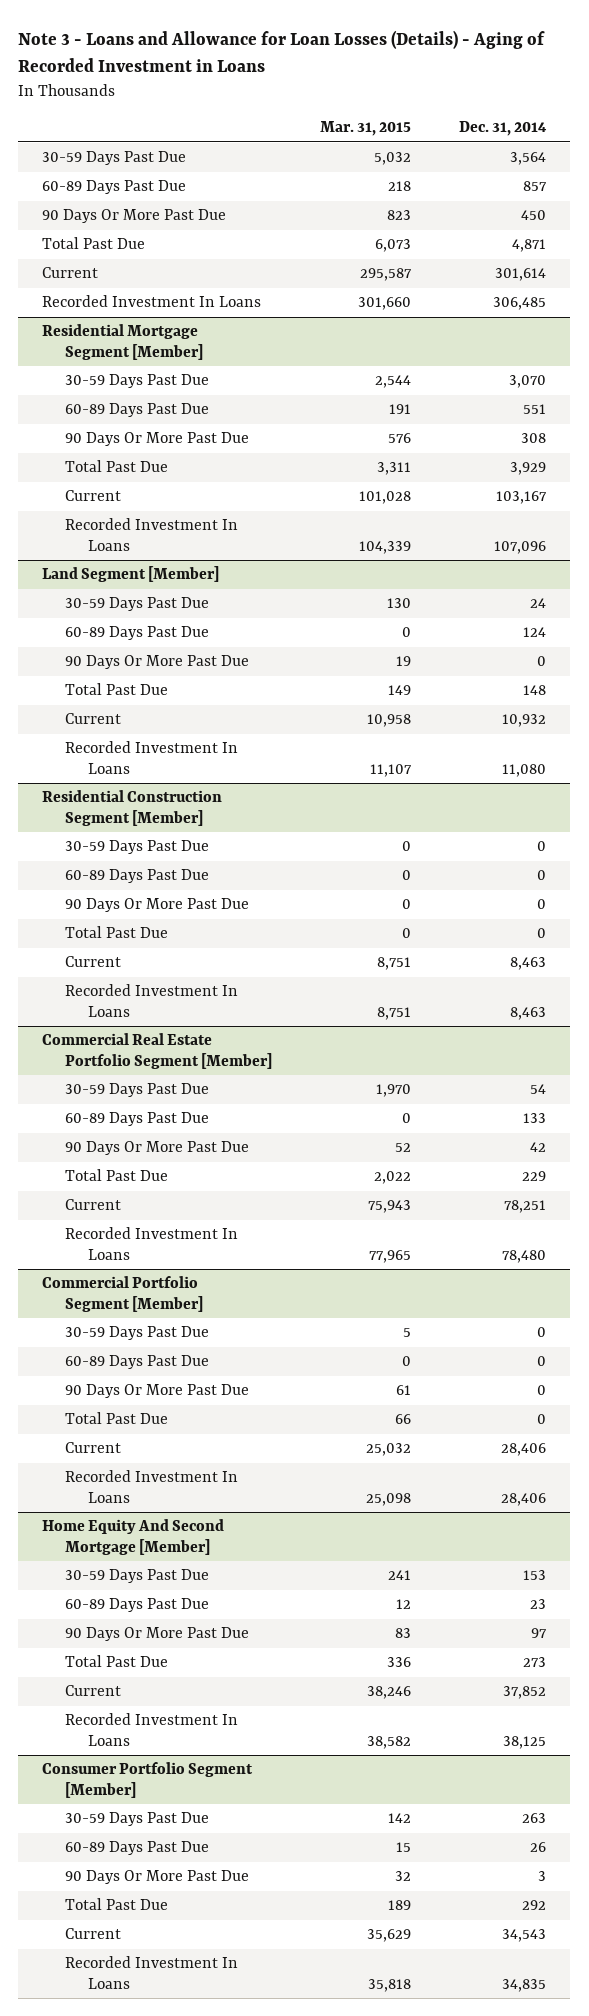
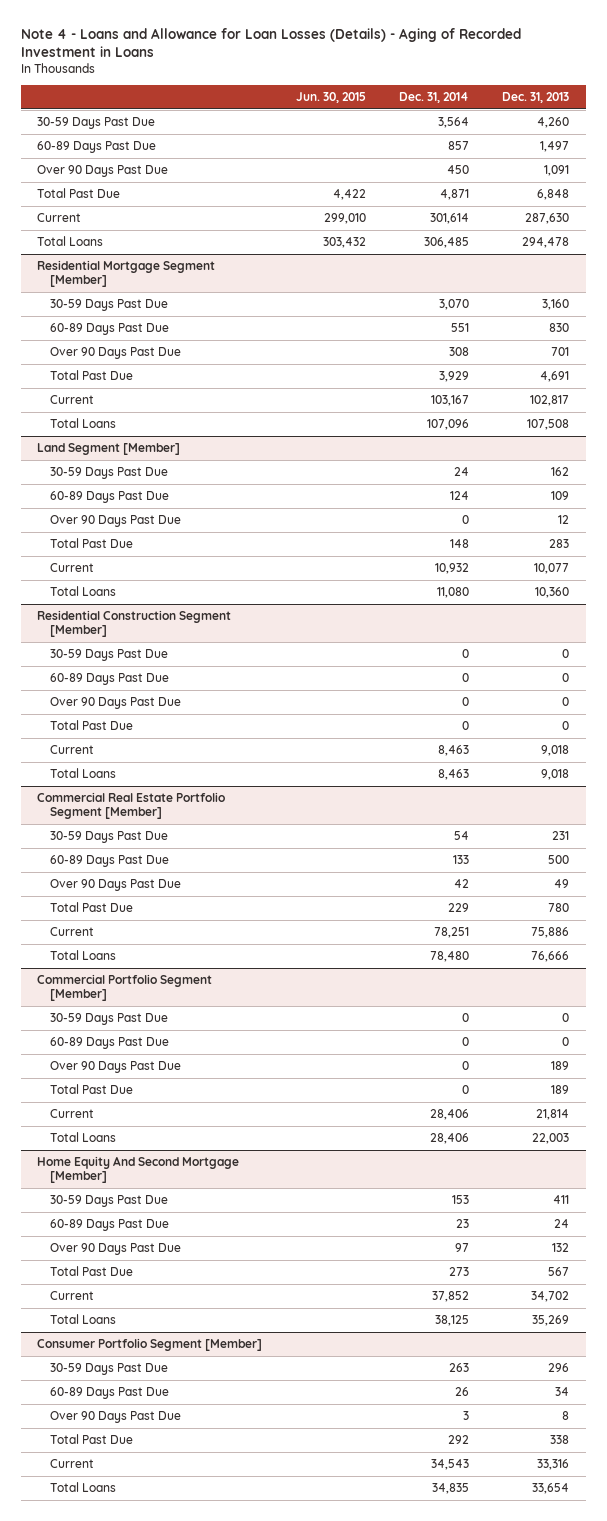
- Note 3 - Loans and Allowance for Loan Losses (Details) - Aging of Recorded Investment in Loans
+ Note 4 - Loans and Allowance for Loan Losses (Details) - Aging of Recorded Investment in Loans
- | Mar. 31, 2015 | Dec. 31, 2014
+ | Jun. 30, 2015 | Dec. 31, 2014 | Dec. 31, 2013
- 90 Days Or More Past Due | 823 | 450
+ Over 90 Days Past Due | | 450 | 1,091
- Recorded Investment In Loans | 301,660 | 306,485
+ Total Loans | 303,432 | 306,485 | 294,478
@ Residential Mortgage Segment [Member]
- 90 Days Or More Past Due | 576 | 308
+ Over 90 Days Past Due | | 308 | 701
- Recorded Investment In Loans | 104,339 | 107,096
+ Total Loans | | 107,096 | 107,508
@ Land Segment [Member]
- 90 Days Or More Past Due | 19 | 0
+ Over 90 Days Past Due | | 0 | 12
- Recorded Investment In Loans | 11,107 | 11,080
+ Total Loans | | 11,080 | 10,360
@ Residential Construction Segment [Member]
- 90 Days Or More Past Due | 0 | 0
+ Over 90 Days Past Due | | 0 | 0
- Recorded Investment In Loans | 8,751 | 8,463
+ Total Loans | | 8,463 | 9,018
@ Commercial Real Estate Portfolio Segment [Member]
- 90 Days Or More Past Due | 52 | 42
+ Over 90 Days Past Due | | 42 | 49
- Recorded Investment In Loans | 77,965 | 78,480
+ Total Loans | | 78,480 | 76,666
@ Commercial Portfolio Segment [Member]
- 90 Days Or More Past Due | 61 | 0
+ Over 90 Days Past Due | | 0 | 189
- Recorded Investment In Loans | 25,098 | 28,406
+ Total Loans | | 28,406 | 22,003
@ Home Equity And Second Mortgage [Member]
- 90 Days Or More Past Due | 83 | 97
+ Over 90 Days Past Due | | 97 | 132
- Recorded Investment In Loans | 38,582 | 38,125
+ Total Loans | | 38,125 | 35,269
@ Consumer Portfolio Segment [Member]
- 90 Days Or More Past Due | 32 | 3
+ Over 90 Days Past Due | | 3 | 8
- Recorded Investment In Loans | 35,818 | 34,835
+ Total Loans | | 34,835 | 33,654

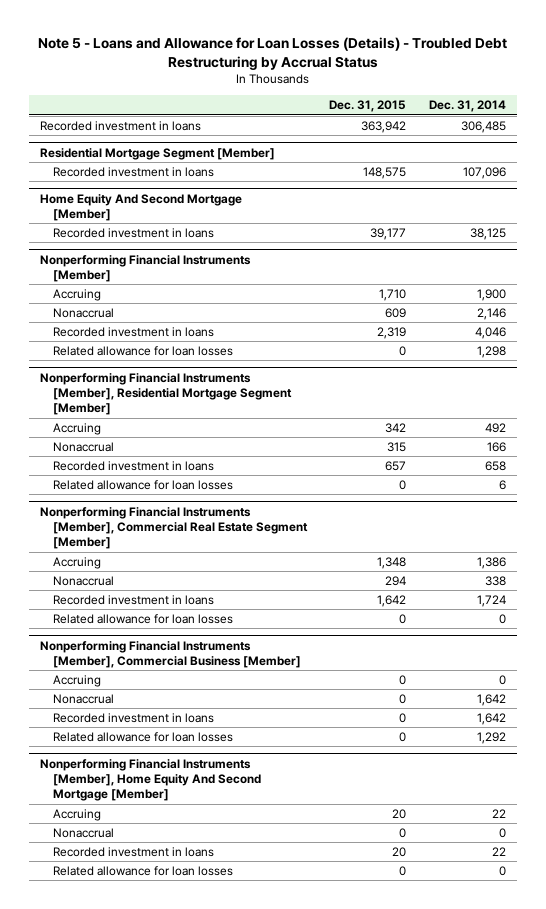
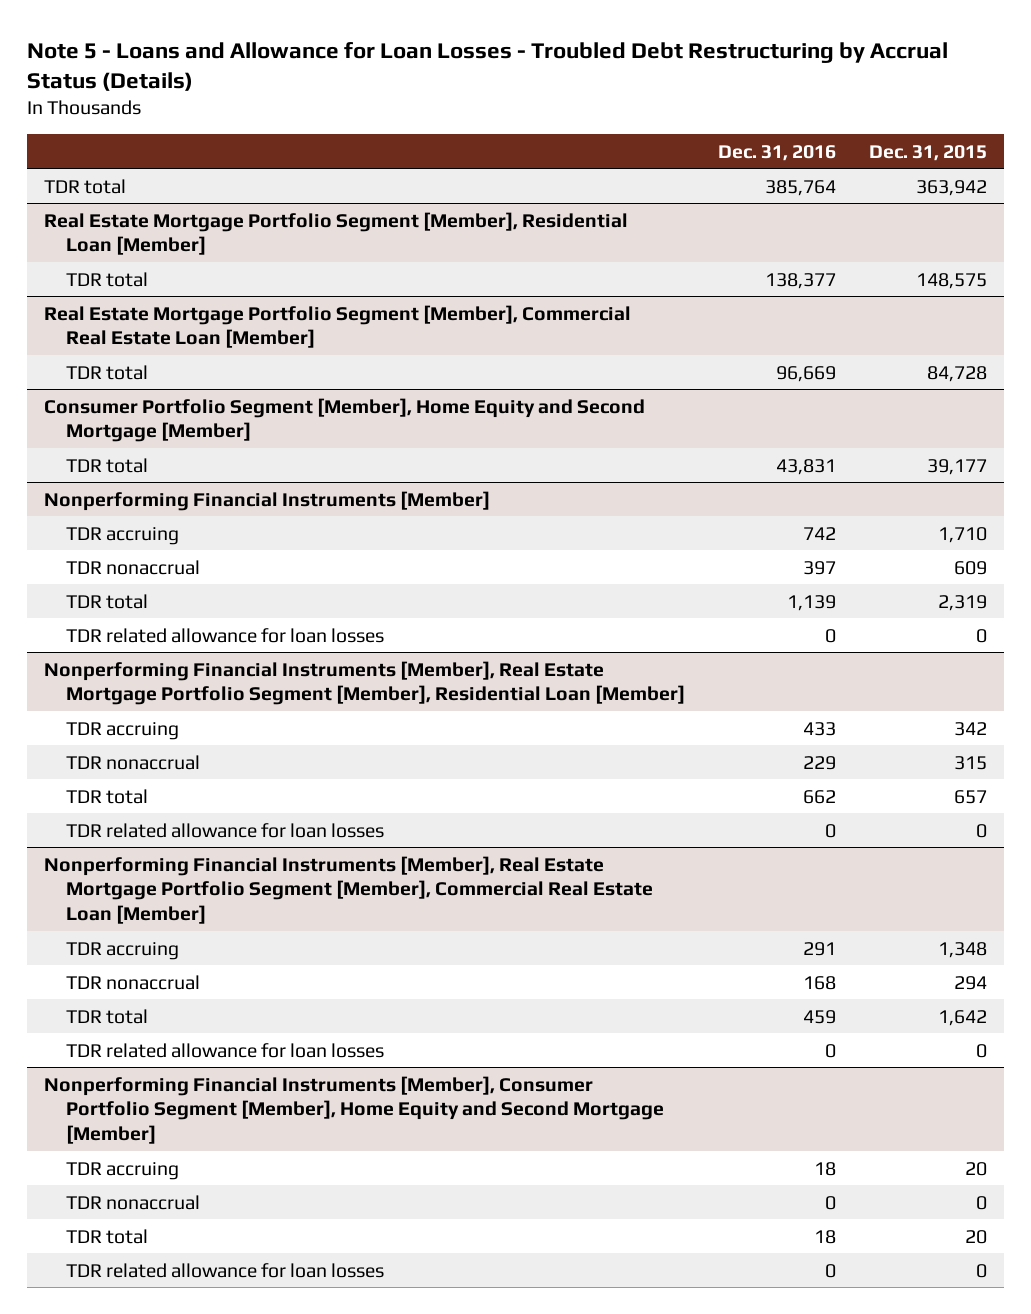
- Note 5 - Loans and Allowance for Loan Losses (Details) - Troubled Debt Restructuring by Accrual Status
+ Note 5 - Loans and Allowance for Loan Losses - Troubled Debt Restructuring by Accrual Status (Details)
- | Dec. 31, 2015 | Dec. 31, 2014
+ | Dec. 31, 2016 | Dec. 31, 2015
- Recorded investment in loans | 363,942 | 306,485
- Residential Mortgage Segment [Member]
- Recorded investment in loans | 148,575 | 107,096
- Home Equity And Second Mortgage [Member]
- Recorded investment in loans | 39,177 | 38,125
+ TDR total | 385,764 | 363,942
+ Real Estate Mortgage Portfolio Segment [Member], Residential Loan [Member]
+ TDR total | 138,377 | 148,575
+ Real Estate Mortgage Portfolio Segment [Member], Commercial Real Estate Loan [Member]
+ TDR total | 96,669 | 84,728
+ Consumer Portfolio Segment [Member], Home Equity and Second Mortgage [Member]
+ TDR total | 43,831 | 39,177
@ Nonperforming Financial Instruments [Member]
- Accruing | 1,710 | 1,900
- Nonaccrual | 609 | 2,146
- Recorded investment in loans | 2,319 | 4,046
- Related allowance for loan losses | 0 | 1,298
- Nonperforming Financial Instruments [Member], Residential Mortgage Segment [Member]
- Accruing | 342 | 492
- Nonaccrual | 315 | 166
- Recorded investment in loans | 657 | 658
- Related allowance for loan losses | 0 | 6
- Nonperforming Financial Instruments [Member], Commercial Real Estate Segment [Member]
- Accruing | 1,348 | 1,386
- Nonaccrual | 294 | 338
- Recorded investment in loans | 1,642 | 1,724
- Related allowance for loan losses | 0 | 0
- Nonperforming Financial Instruments [Member], Commercial Business [Member]
- Accruing | 0 | 0
- Nonaccrual | 0 | 1,642
- Recorded investment in loans | 0 | 1,642
- Related allowance for loan losses | 0 | 1,292
- Nonperforming Financial Instruments [Member], Home Equity And Second Mortgage [Member]
- Accruing | 20 | 22
- Nonaccrual | 0 | 0
- Recorded investment in loans | 20 | 22
- Related allowance for loan losses | 0 | 0
@ Nonperforming Financial Instruments [Member]
+ TDR accruing | 742 | 1,710
+ TDR nonaccrual | 397 | 609
+ TDR total | 1,139 | 2,319
+ TDR related allowance for loan losses | 0 | 0
+ Nonperforming Financial Instruments [Member], Real Estate Mortgage Portfolio Segment [Member], Residential Loan [Member]
+ TDR accruing | 433 | 342
+ TDR nonaccrual | 229 | 315
+ TDR total | 662 | 657
+ TDR related allowance for loan losses | 0 | 0
+ Nonperforming Financial Instruments [Member], Real Estate Mortgage Portfolio Segment [Member], Commercial Real Estate Loan [Member]
+ TDR accruing | 291 | 1,348
+ TDR nonaccrual | 168 | 294
+ TDR total | 459 | 1,642
+ TDR related allowance for loan losses | 0 | 0
+ Nonperforming Financial Instruments [Member], Consumer Portfolio Segment [Member], Home Equity and Second Mortgage [Member]
+ TDR accruing | 18 | 20
+ TDR nonaccrual | 0 | 0
+ TDR total | 18 | 20
+ TDR related allowance for loan losses | 0 | 0

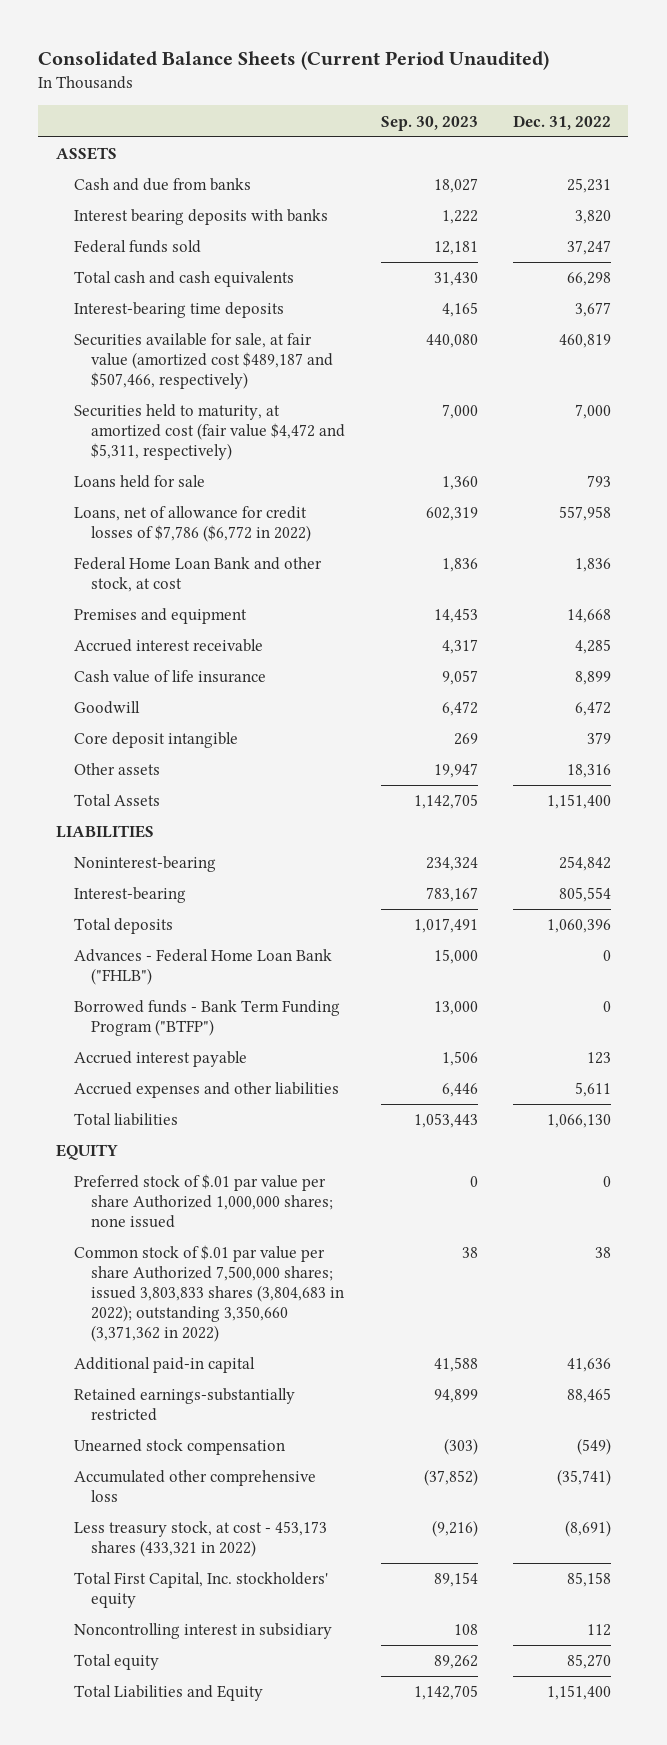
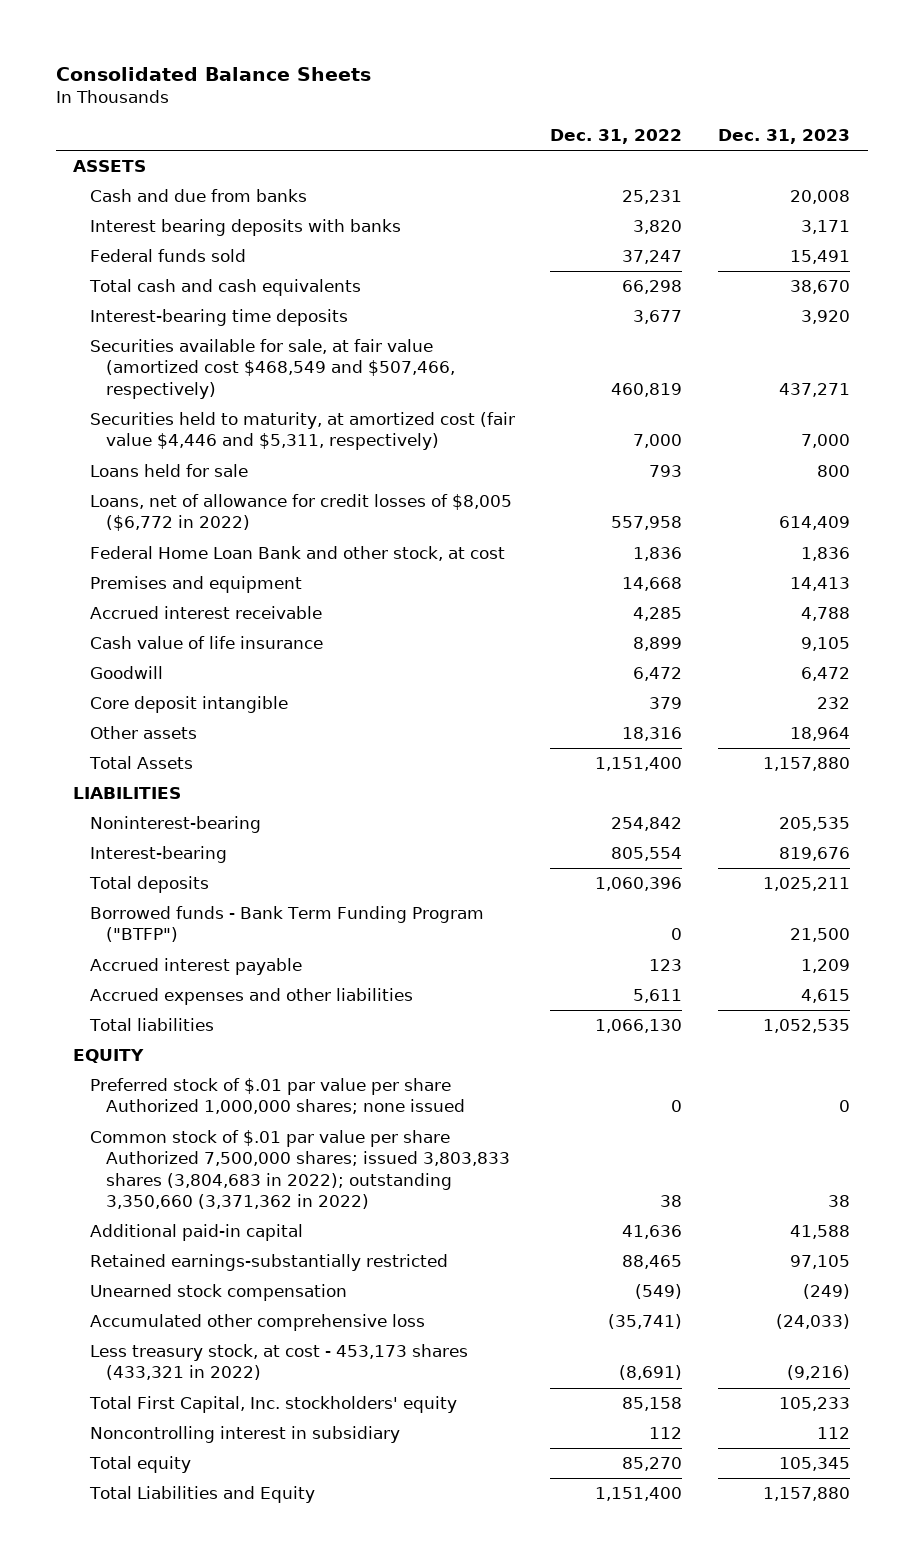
- Consolidated Balance Sheets (Current Period Unaudited)
+ Consolidated Balance Sheets
- | Sep. 30, 2023 | Dec. 31, 2022
+ | Dec. 31, 2022 | Dec. 31, 2023
- Securities available for sale, at fair value (amortized cost $489,187 and $507,466, respectively) | 440,080 | 460,819
- Securities held to maturity, at amortized cost (fair value $4,472 and $5,311, respectively) | 7,000 | 7,000
+ Securities available for sale, at fair value (amortized cost $468,549 and $507,466, respectively) | 460,819 | 437,271
+ Securities held to maturity, at amortized cost (fair value $4,446 and $5,311, respectively) | 7,000 | 7,000
- Loans, net of allowance for credit losses of $7,786 ($6,772 in 2022) | 602,319 | 557,958
+ Loans, net of allowance for credit losses of $8,005 ($6,772 in 2022) | 557,958 | 614,409
- Advances - Federal Home Loan Bank ("FHLB") | 15,000 | 0

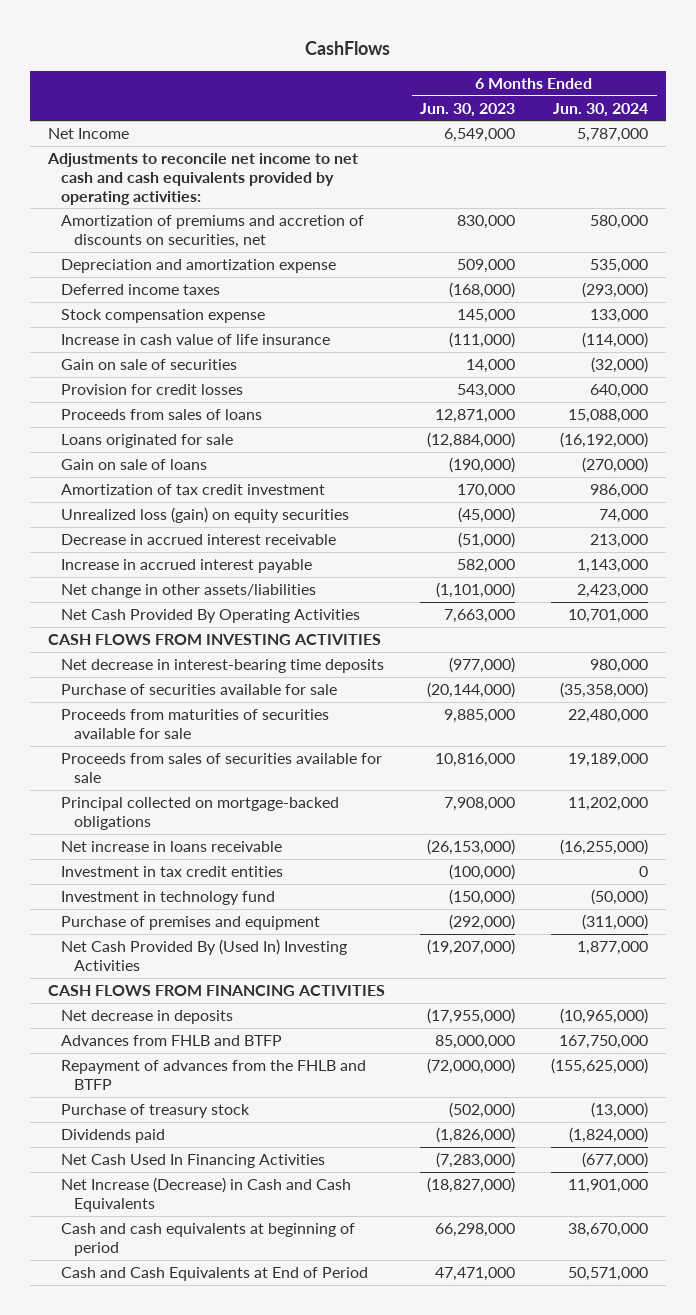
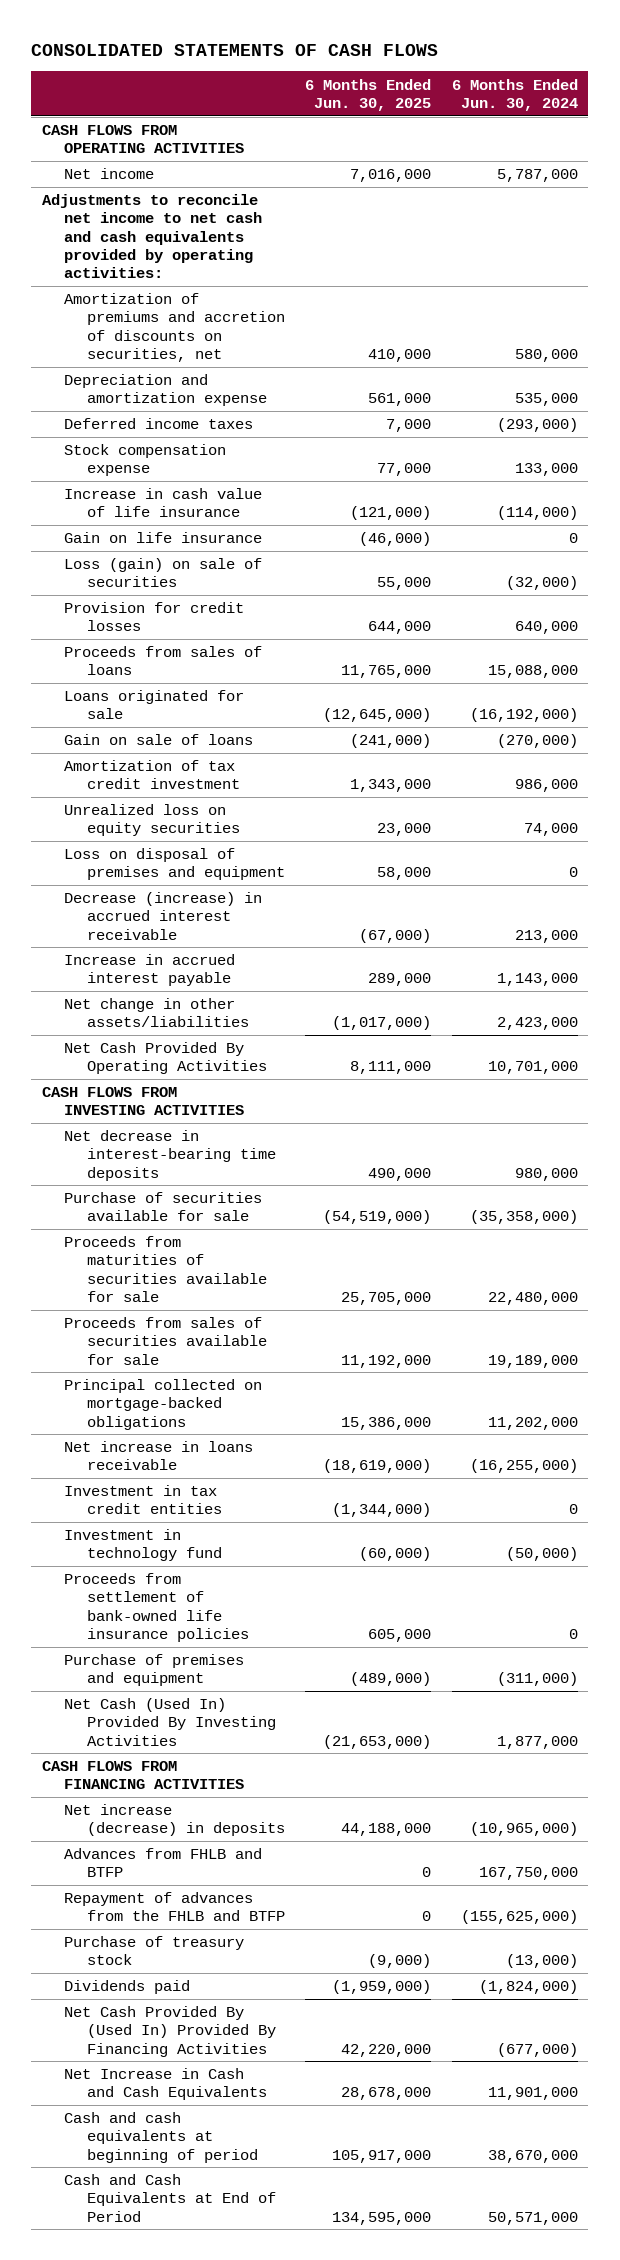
- CashFlows
+ CONSOLIDATED STATEMENTS OF CASH FLOWS
- | 6 Months Ended Jun. 30, 2023 | 6 Months Ended Jun. 30, 2024
+ | 6 Months Ended Jun. 30, 2025 | 6 Months Ended Jun. 30, 2024
- Net Income | 6,549,000 | 5,787,000
+ CASH FLOWS FROM OPERATING ACTIVITIES
+ Net income | 7,016,000 | 5,787,000
- Gain on sale of securities | 14,000 | (32,000)
+ Gain on life insurance | (46,000) | 0
+ Loss (gain) on sale of securities | 55,000 | (32,000)
- Unrealized loss (gain) on equity securities | (45,000) | 74,000
- Decrease in accrued interest receivable | (51,000) | 213,000
+ Unrealized loss on equity securities | 23,000 | 74,000
+ Loss on disposal of premises and equipment | 58,000 | 0
+ Decrease (increase) in accrued interest receivable | (67,000) | 213,000
+ Proceeds from settlement of bank-owned life insurance policies | 605,000 | 0
- Net Cash Provided By (Used In) Investing Activities | (19,207,000) | 1,877,000
+ Net Cash (Used In) Provided By Investing Activities | (21,653,000) | 1,877,000
- Net decrease in deposits | (17,955,000) | (10,965,000)
+ Net increase (decrease) in deposits | 44,188,000 | (10,965,000)
- Net Cash Used In Financing Activities | (7,283,000) | (677,000)
- Net Increase (Decrease) in Cash and Cash Equivalents | (18,827,000) | 11,901,000
+ Net Cash Provided By (Used In) Provided By Financing Activities | 42,220,000 | (677,000)
+ Net Increase in Cash and Cash Equivalents | 28,678,000 | 11,901,000

